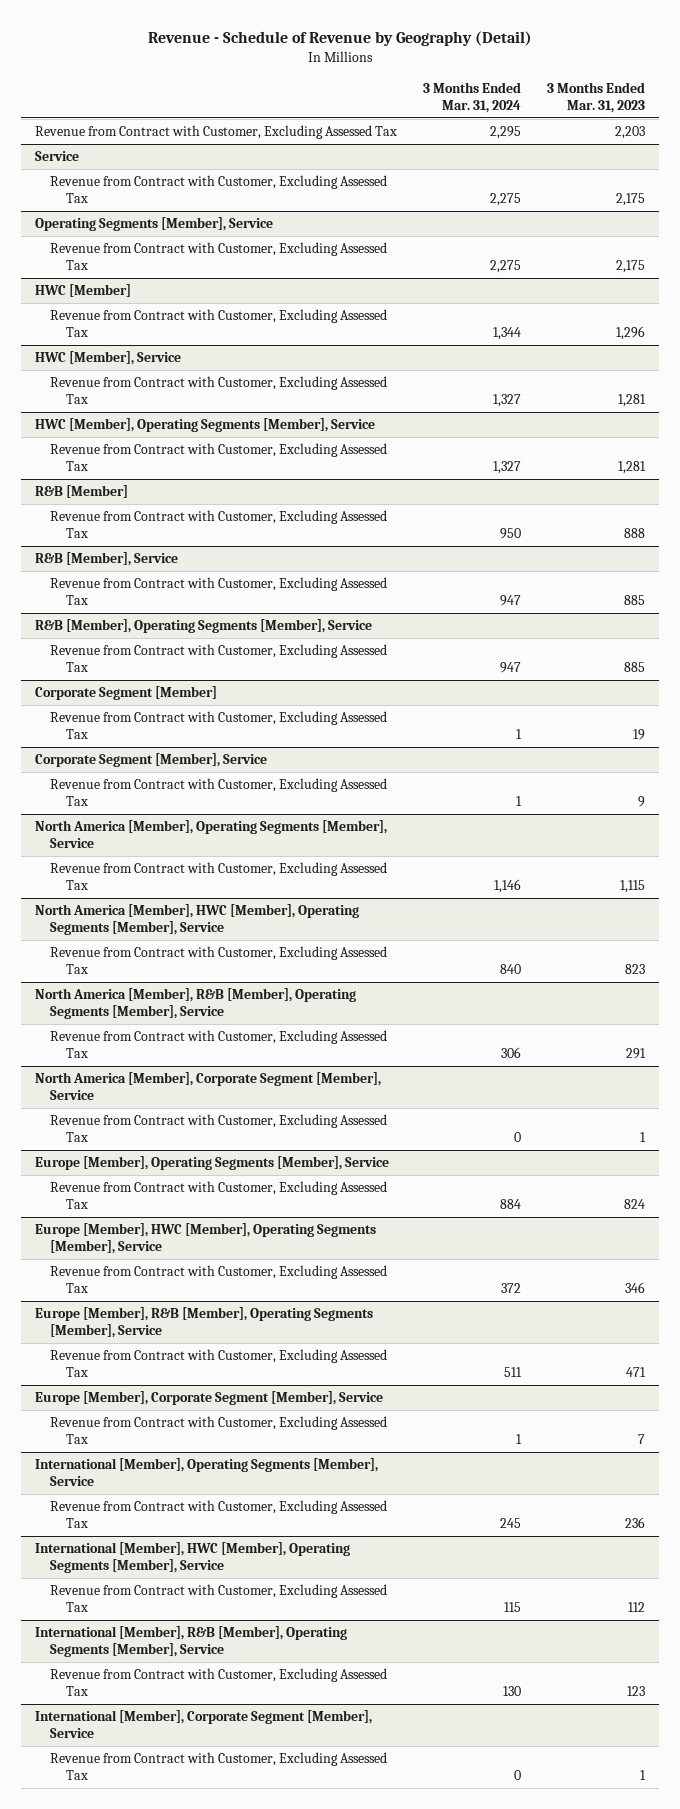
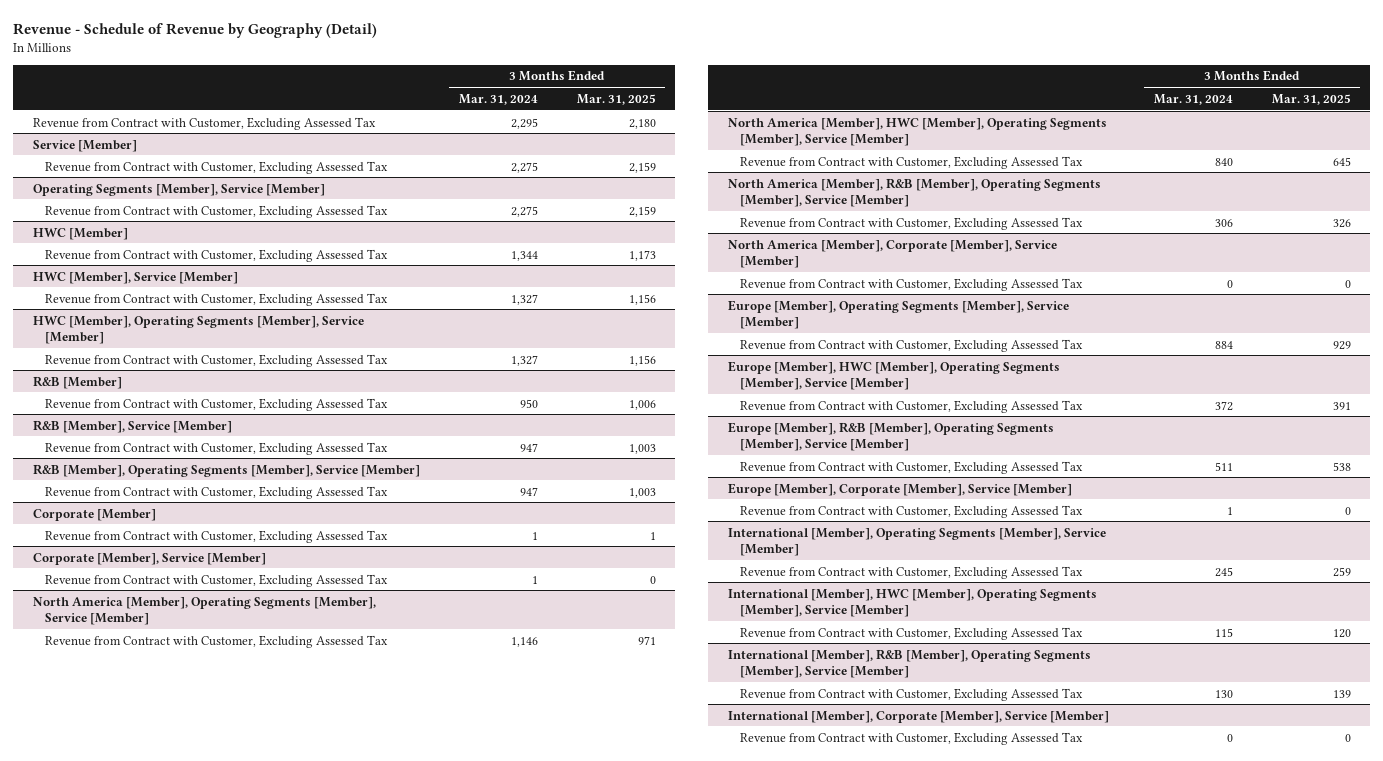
- | 3 Months Ended Mar. 31, 2024 | 3 Months Ended Mar. 31, 2023
+ | 3 Months Ended Mar. 31, 2024 | 3 Months Ended Mar. 31, 2025
- Service
+ Service [Member]
- Operating Segments [Member], Service
+ Operating Segments [Member], Service [Member]
- HWC [Member], Service
+ HWC [Member], Service [Member]
- HWC [Member], Operating Segments [Member], Service
+ HWC [Member], Operating Segments [Member], Service [Member]
- R&B [Member], Service
+ R&B [Member], Service [Member]
- R&B [Member], Operating Segments [Member], Service
+ R&B [Member], Operating Segments [Member], Service [Member]
- Corporate Segment [Member]
+ Corporate [Member]
- Corporate Segment [Member], Service
+ Corporate [Member], Service [Member]
- North America [Member], Operating Segments [Member], Service
+ North America [Member], Operating Segments [Member], Service [Member]
- North America [Member], HWC [Member], Operating Segments [Member], Service
+ North America [Member], HWC [Member], Operating Segments [Member], Service [Member]
- North America [Member], R&B [Member], Operating Segments [Member], Service
+ North America [Member], R&B [Member], Operating Segments [Member], Service [Member]
- North America [Member], Corporate Segment [Member], Service
+ North America [Member], Corporate [Member], Service [Member]
- Europe [Member], Operating Segments [Member], Service
+ Europe [Member], Operating Segments [Member], Service [Member]
- Europe [Member], HWC [Member], Operating Segments [Member], Service
+ Europe [Member], HWC [Member], Operating Segments [Member], Service [Member]
- Europe [Member], R&B [Member], Operating Segments [Member], Service
+ Europe [Member], R&B [Member], Operating Segments [Member], Service [Member]
- Europe [Member], Corporate Segment [Member], Service
+ Europe [Member], Corporate [Member], Service [Member]
- International [Member], Operating Segments [Member], Service
+ International [Member], Operating Segments [Member], Service [Member]
- International [Member], HWC [Member], Operating Segments [Member], Service
+ International [Member], HWC [Member], Operating Segments [Member], Service [Member]
- International [Member], R&B [Member], Operating Segments [Member], Service
+ International [Member], R&B [Member], Operating Segments [Member], Service [Member]
- International [Member], Corporate Segment [Member], Service
+ International [Member], Corporate [Member], Service [Member]

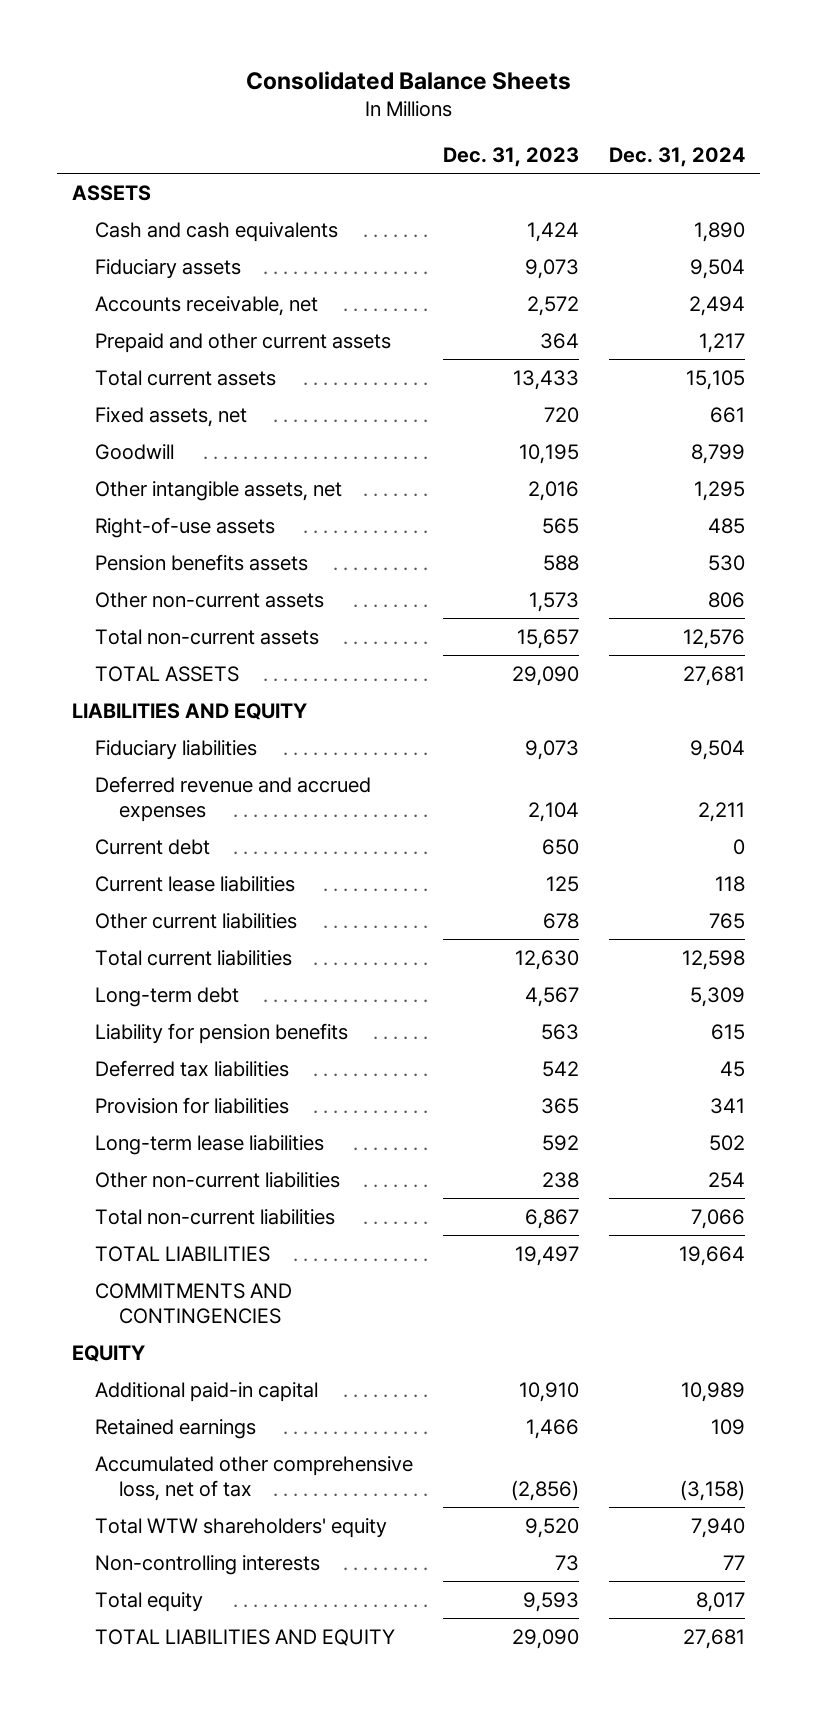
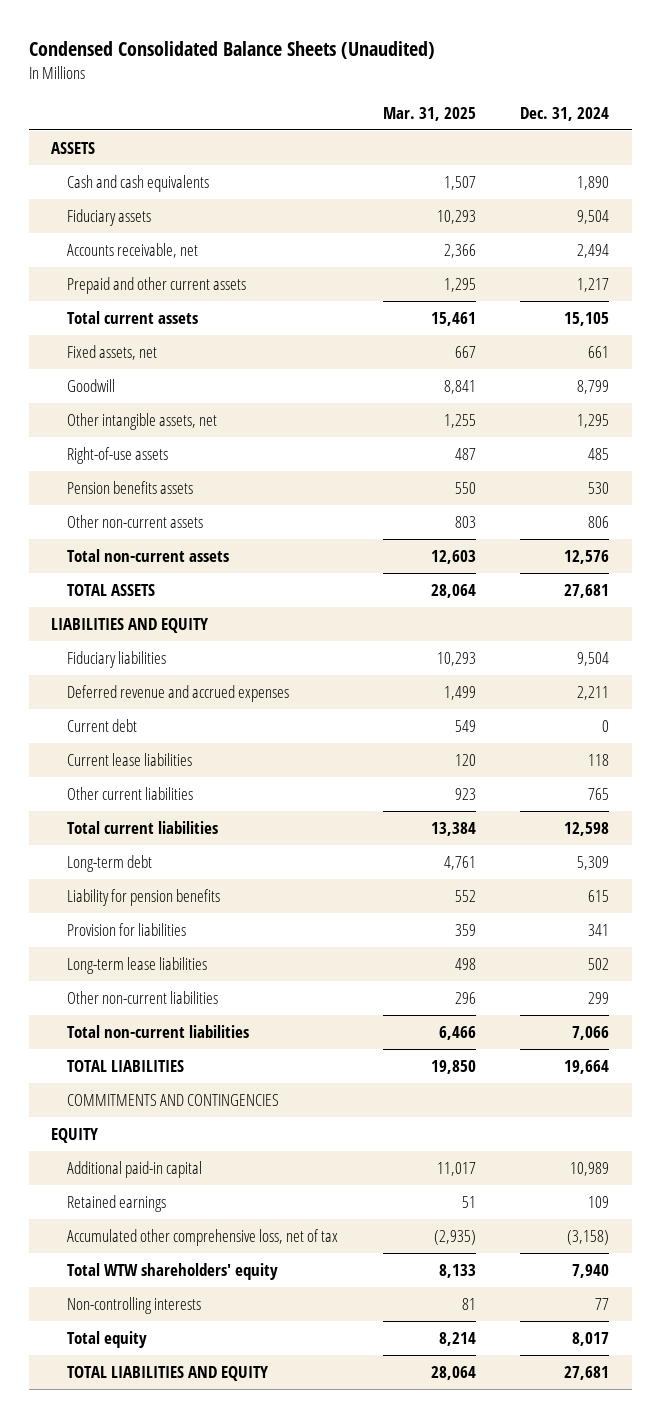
- Consolidated Balance Sheets
+ Condensed Consolidated Balance Sheets (Unaudited)
- | Dec. 31, 2023 | Dec. 31, 2024
+ | Mar. 31, 2025 | Dec. 31, 2024
- Deferred tax liabilities | 542 | 45
- Other non-current liabilities | 238 | 254
+ Other non-current liabilities | 296 | 299

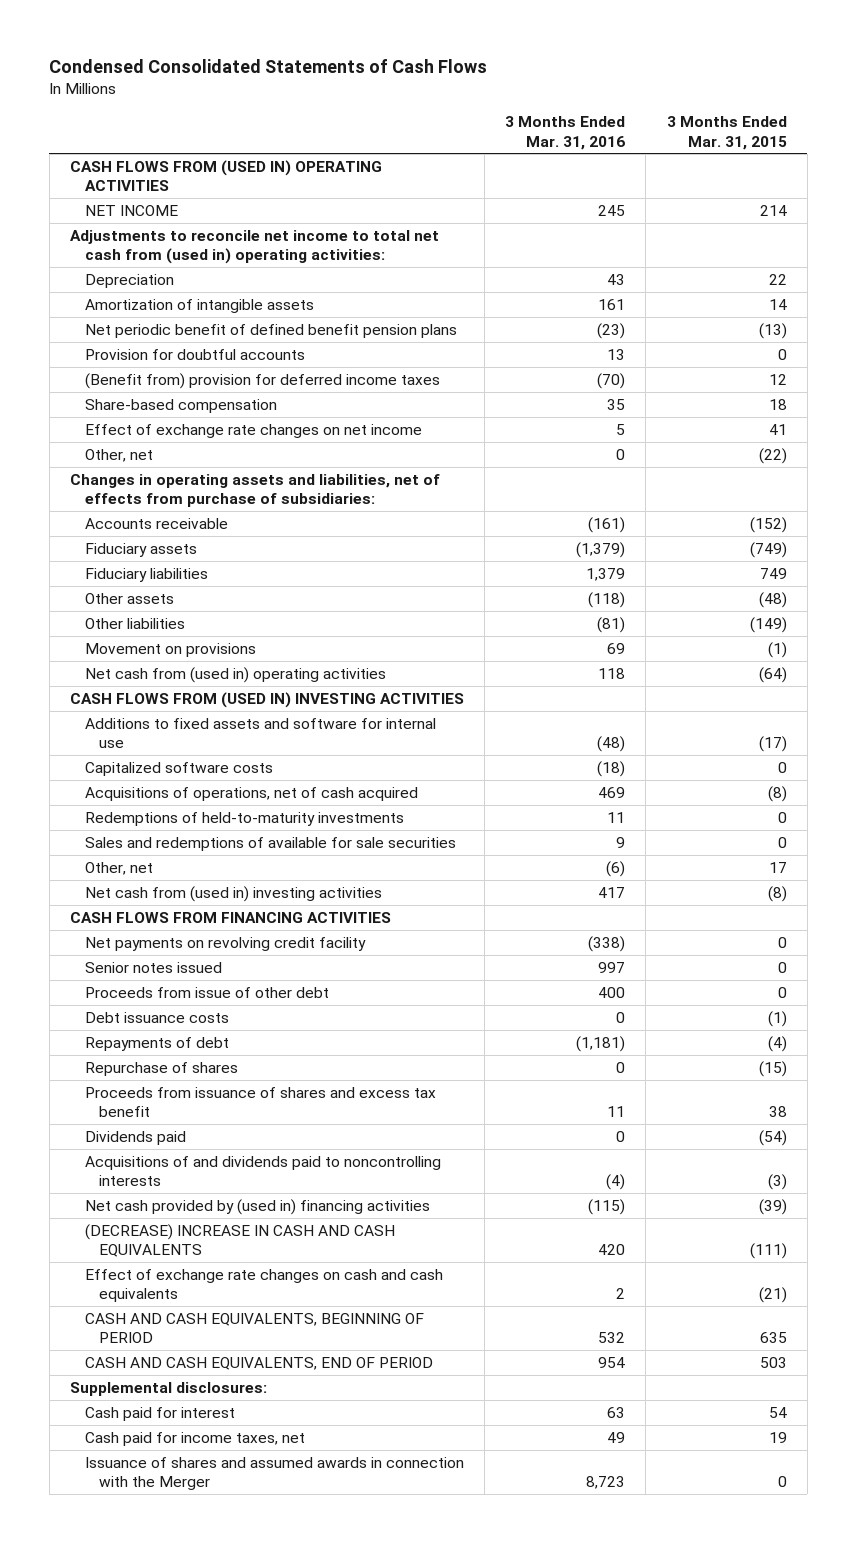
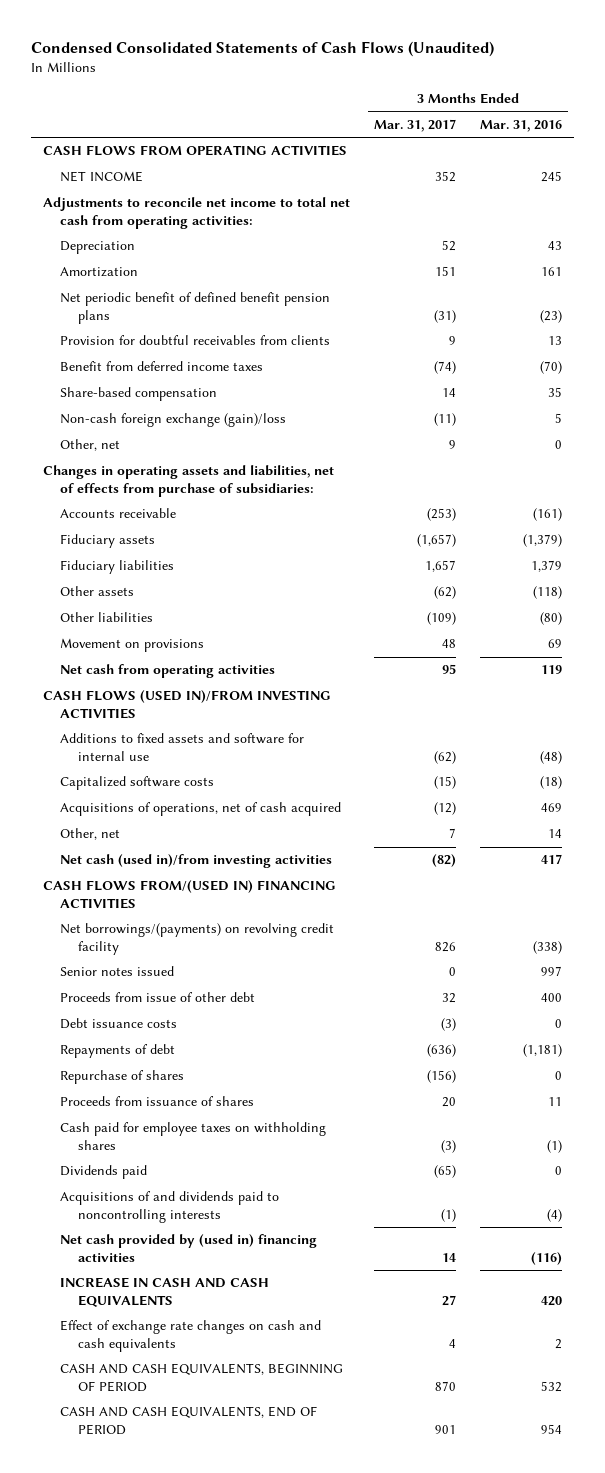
- Condensed Consolidated Statements of Cash Flows
+ Condensed Consolidated Statements of Cash Flows (Unaudited)
- | 3 Months Ended Mar. 31, 2016 | 3 Months Ended Mar. 31, 2015
+ | 3 Months Ended Mar. 31, 2017 | 3 Months Ended Mar. 31, 2016
- CASH FLOWS FROM (USED IN) OPERATING ACTIVITIES
+ CASH FLOWS FROM OPERATING ACTIVITIES
- Adjustments to reconcile net income to total net cash from (used in) operating activities:
+ Adjustments to reconcile net income to total net cash from operating activities:
- Amortization of intangible assets | 161 | 14
+ Amortization | 151 | 161
- Provision for doubtful accounts | 13 | 0
- (Benefit from) provision for deferred income taxes | (70) | 12
+ Provision for doubtful receivables from clients | 9 | 13
+ Benefit from deferred income taxes | (74) | (70)
- Effect of exchange rate changes on net income | 5 | 41
+ Non-cash foreign exchange (gain)/loss | (11) | 5
- Other liabilities | (81) | (149)
+ Other liabilities | (109) | (80)
- Net cash from (used in) operating activities | 118 | (64)
- CASH FLOWS FROM (USED IN) INVESTING ACTIVITIES
+ Net cash from operating activities | 95 | 119
+ CASH FLOWS (USED IN)/FROM INVESTING ACTIVITIES
- Redemptions of held-to-maturity investments | 11 | 0
- Sales and redemptions of available for sale securities | 9 | 0
- Other, net | (6) | 17
- Net cash from (used in) investing activities | 417 | (8)
- CASH FLOWS FROM FINANCING ACTIVITIES
- Net payments on revolving credit facility | (338) | 0
+ Other, net | 7 | 14
+ Net cash (used in)/from investing activities | (82) | 417
+ CASH FLOWS FROM/(USED IN) FINANCING ACTIVITIES
+ Net borrowings/(payments) on revolving credit facility | 826 | (338)
- Proceeds from issuance of shares and excess tax benefit | 11 | 38
+ Proceeds from issuance of shares | 20 | 11
+ Cash paid for employee taxes on withholding shares | (3) | (1)
- Net cash provided by (used in) financing activities | (115) | (39)
- (DECREASE) INCREASE IN CASH AND CASH EQUIVALENTS | 420 | (111)
+ Net cash provided by (used in) financing activities | 14 | (116)
+ INCREASE IN CASH AND CASH EQUIVALENTS | 27 | 420
- Supplemental disclosures:
- Cash paid for interest | 63 | 54
- Cash paid for income taxes, net | 49 | 19
- Issuance of shares and assumed awards in connection with the Merger | 8,723 | 0

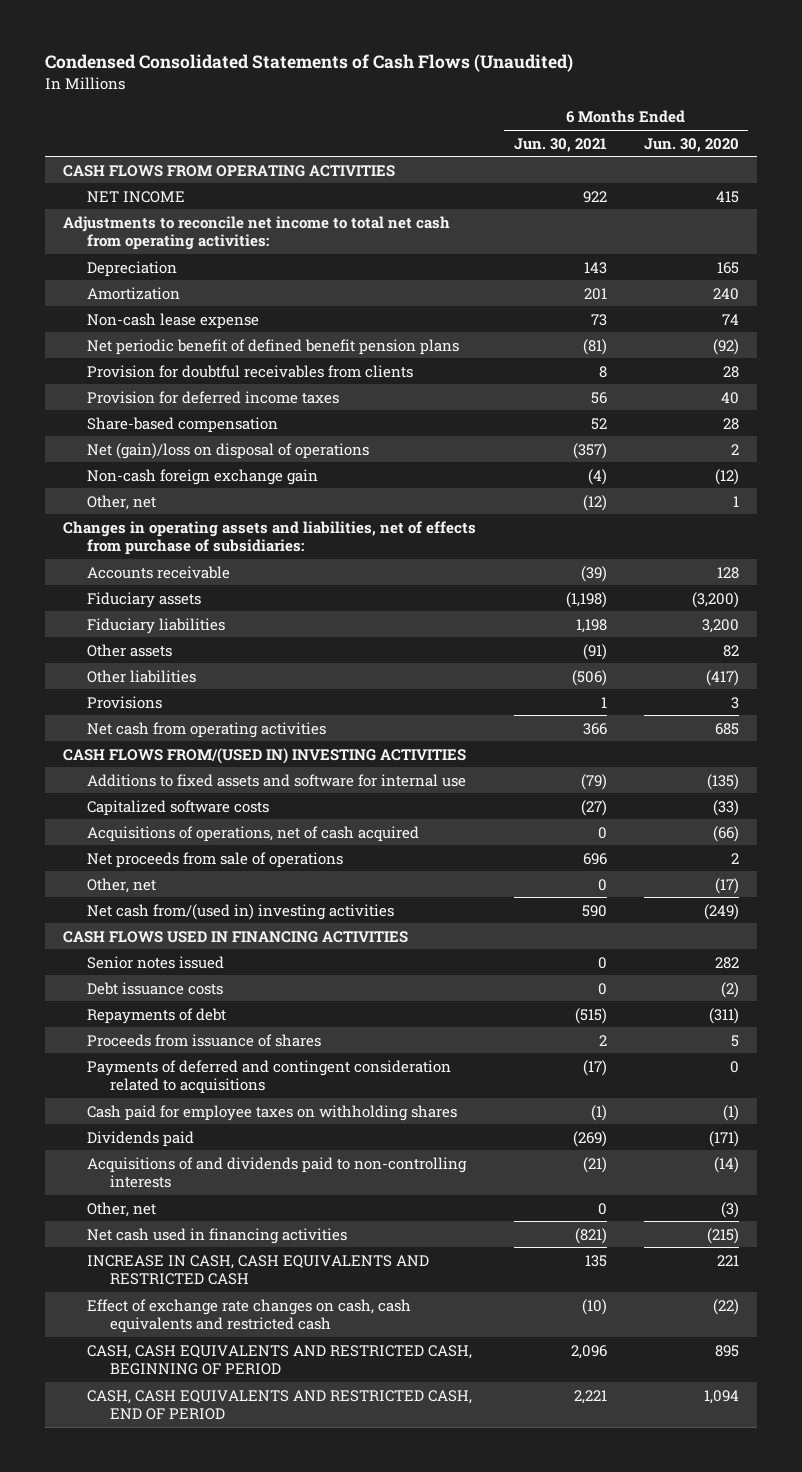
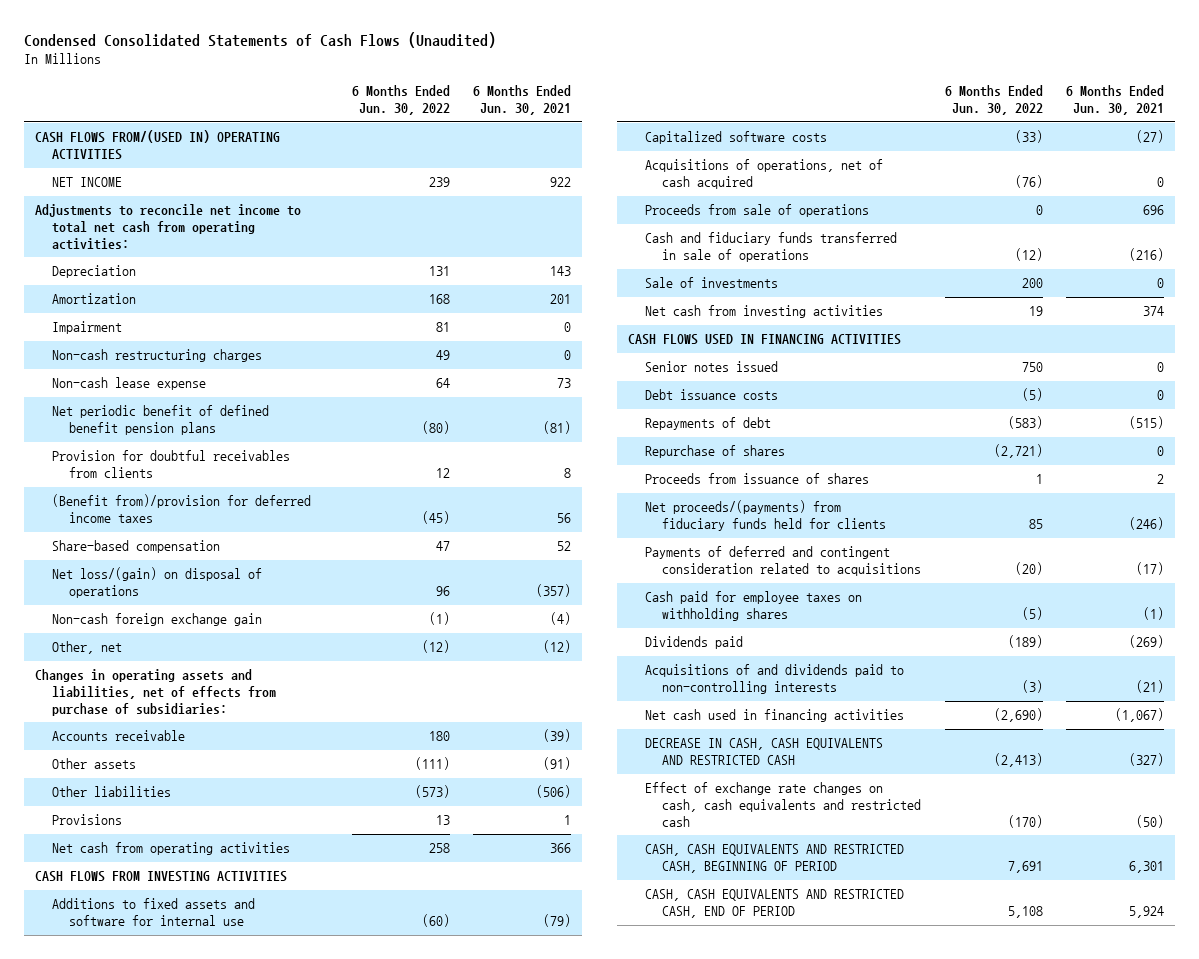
- | 6 Months Ended Jun. 30, 2021 | 6 Months Ended Jun. 30, 2020
+ | 6 Months Ended Jun. 30, 2022 | 6 Months Ended Jun. 30, 2021
- CASH FLOWS FROM OPERATING ACTIVITIES
+ CASH FLOWS FROM/(USED IN) OPERATING ACTIVITIES
+ Impairment | 81 | 0
+ Non-cash restructuring charges | 49 | 0
- Provision for deferred income taxes | 56 | 40
+ (Benefit from)/provision for deferred income taxes | (45) | 56
- Net (gain)/loss on disposal of operations | (357) | 2
+ Net loss/(gain) on disposal of operations | 96 | (357)
- Fiduciary assets | (1,198) | (3,200)
- Fiduciary liabilities | 1,198 | 3,200
- CASH FLOWS FROM/(USED IN) INVESTING ACTIVITIES
+ CASH FLOWS FROM INVESTING ACTIVITIES
- Net proceeds from sale of operations | 696 | 2
- Other, net | 0 | (17)
- Net cash from/(used in) investing activities | 590 | (249)
+ Proceeds from sale of operations | 0 | 696
+ Cash and fiduciary funds transferred in sale of operations | (12) | (216)
+ Sale of investments | 200 | 0
+ Net cash from investing activities | 19 | 374
+ Repurchase of shares | (2,721) | 0
+ Net proceeds/(payments) from fiduciary funds held for clients | 85 | (246)
- Other, net | 0 | (3)
- Net cash used in financing activities | (821) | (215)
- INCREASE IN CASH, CASH EQUIVALENTS AND RESTRICTED CASH | 135 | 221
- Effect of exchange rate changes on cash, cash equivalents and restricted cash | (10) | (22)
- CASH, CASH EQUIVALENTS AND RESTRICTED CASH, BEGINNING OF PERIOD | 2,096 | 895
- CASH, CASH EQUIVALENTS AND RESTRICTED CASH, END OF PERIOD | 2,221 | 1,094
+ Net cash used in financing activities | (2,690) | (1,067)
+ DECREASE IN CASH, CASH EQUIVALENTS AND RESTRICTED CASH | (2,413) | (327)
+ Effect of exchange rate changes on cash, cash equivalents and restricted cash | (170) | (50)
+ CASH, CASH EQUIVALENTS AND RESTRICTED CASH, BEGINNING OF PERIOD | 7,691 | 6,301
+ CASH, CASH EQUIVALENTS AND RESTRICTED CASH, END OF PERIOD | 5,108 | 5,924

